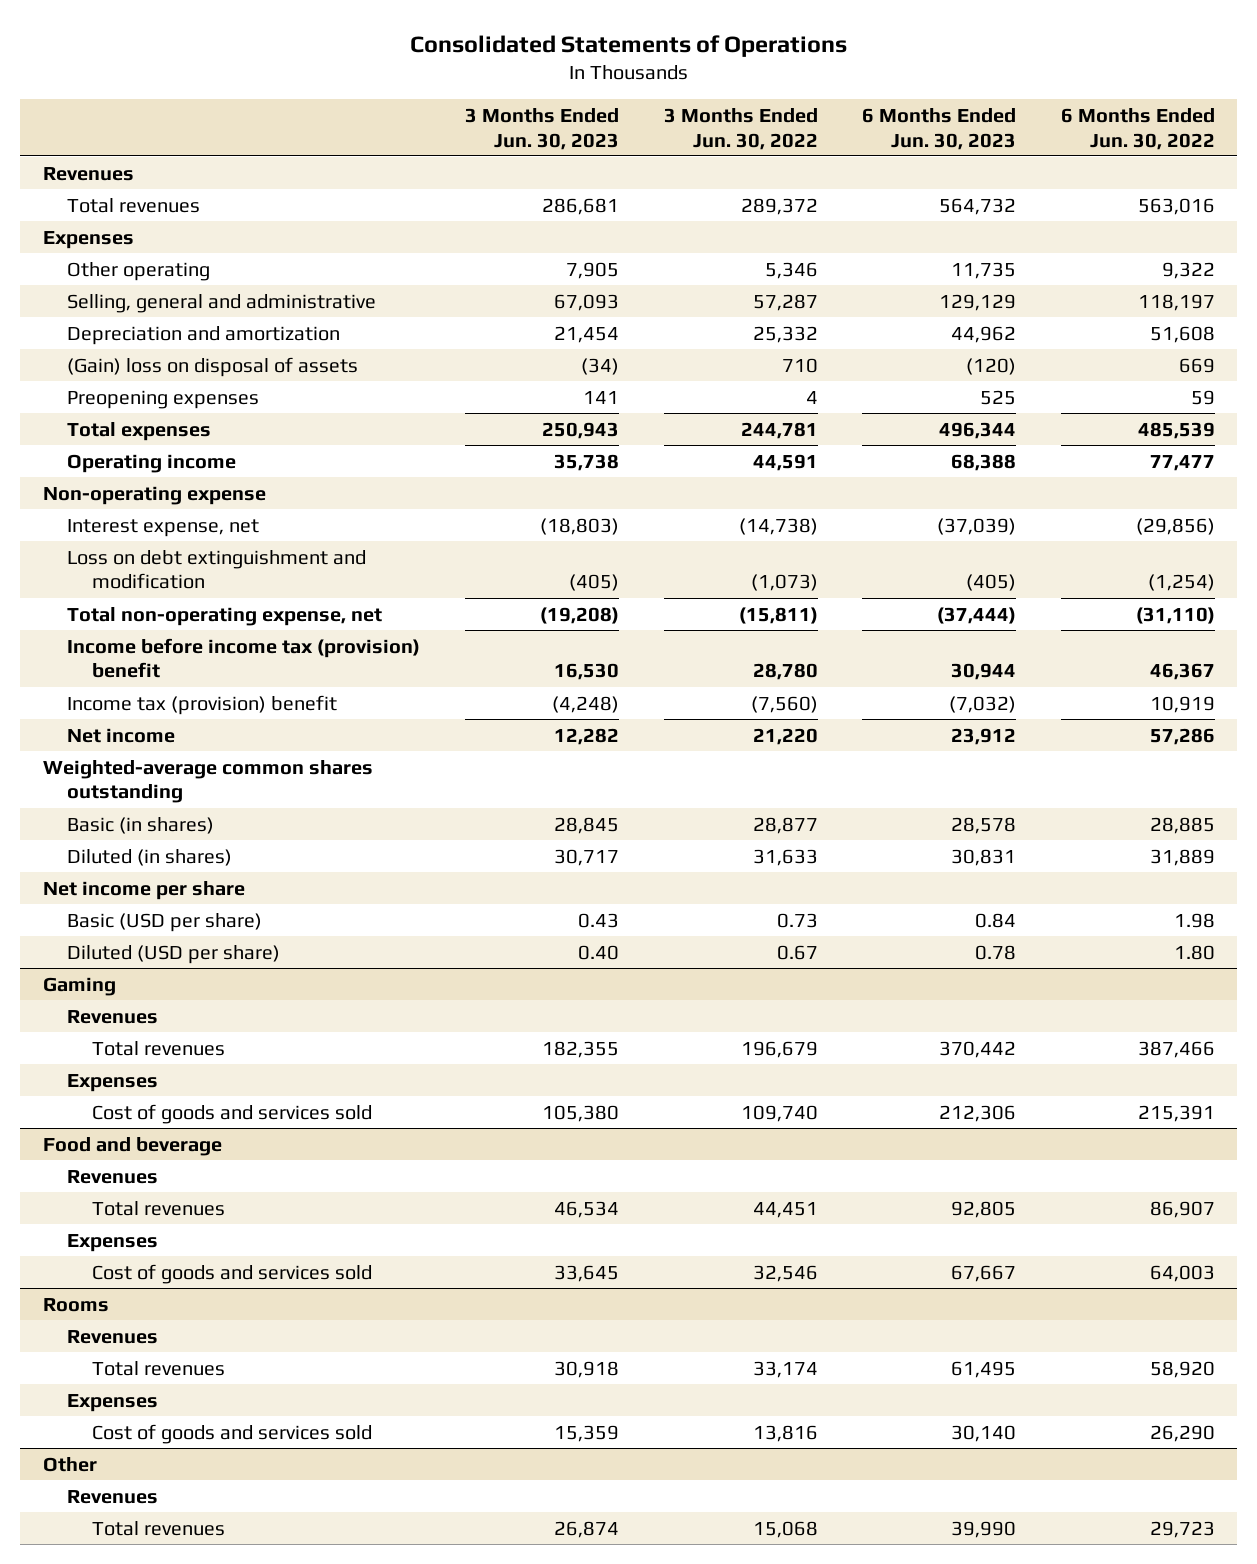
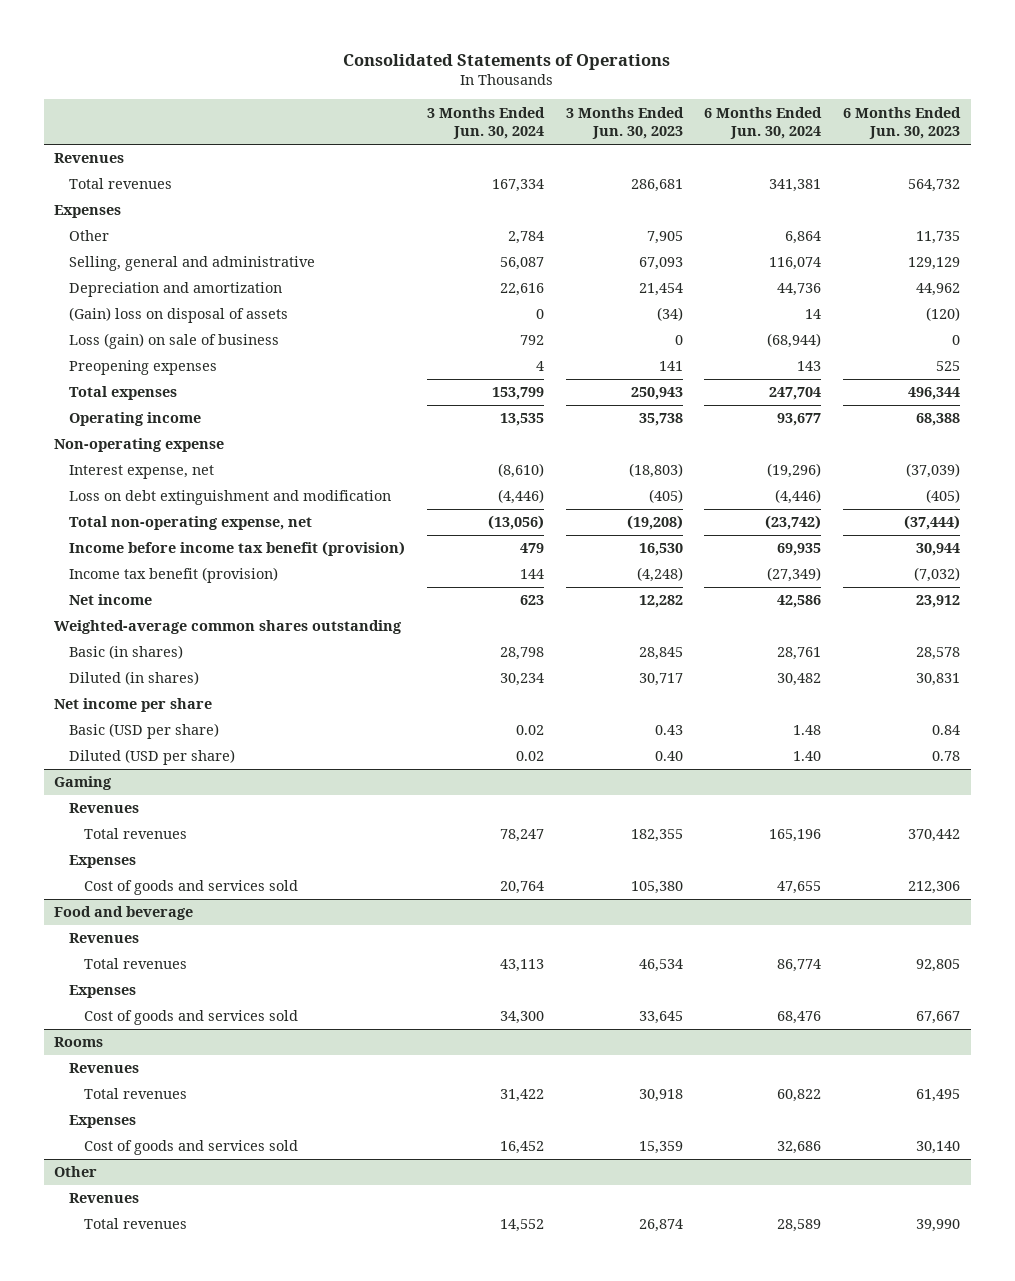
- | 3 Months Ended Jun. 30, 2023 | 3 Months Ended Jun. 30, 2022 | 6 Months Ended Jun. 30, 2023 | 6 Months Ended Jun. 30, 2022
+ | 3 Months Ended Jun. 30, 2024 | 3 Months Ended Jun. 30, 2023 | 6 Months Ended Jun. 30, 2024 | 6 Months Ended Jun. 30, 2023
- Other operating | 7,905 | 5,346 | 11,735 | 9,322
+ Other | 2,784 | 7,905 | 6,864 | 11,735
+ Loss (gain) on sale of business | 792 | 0 | (68,944) | 0
- Income before income tax (provision) benefit | 16,530 | 28,780 | 30,944 | 46,367
- Income tax (provision) benefit | (4,248) | (7,560) | (7,032) | 10,919
+ Income before income tax benefit (provision) | 479 | 16,530 | 69,935 | 30,944
+ Income tax benefit (provision) | 144 | (4,248) | (27,349) | (7,032)

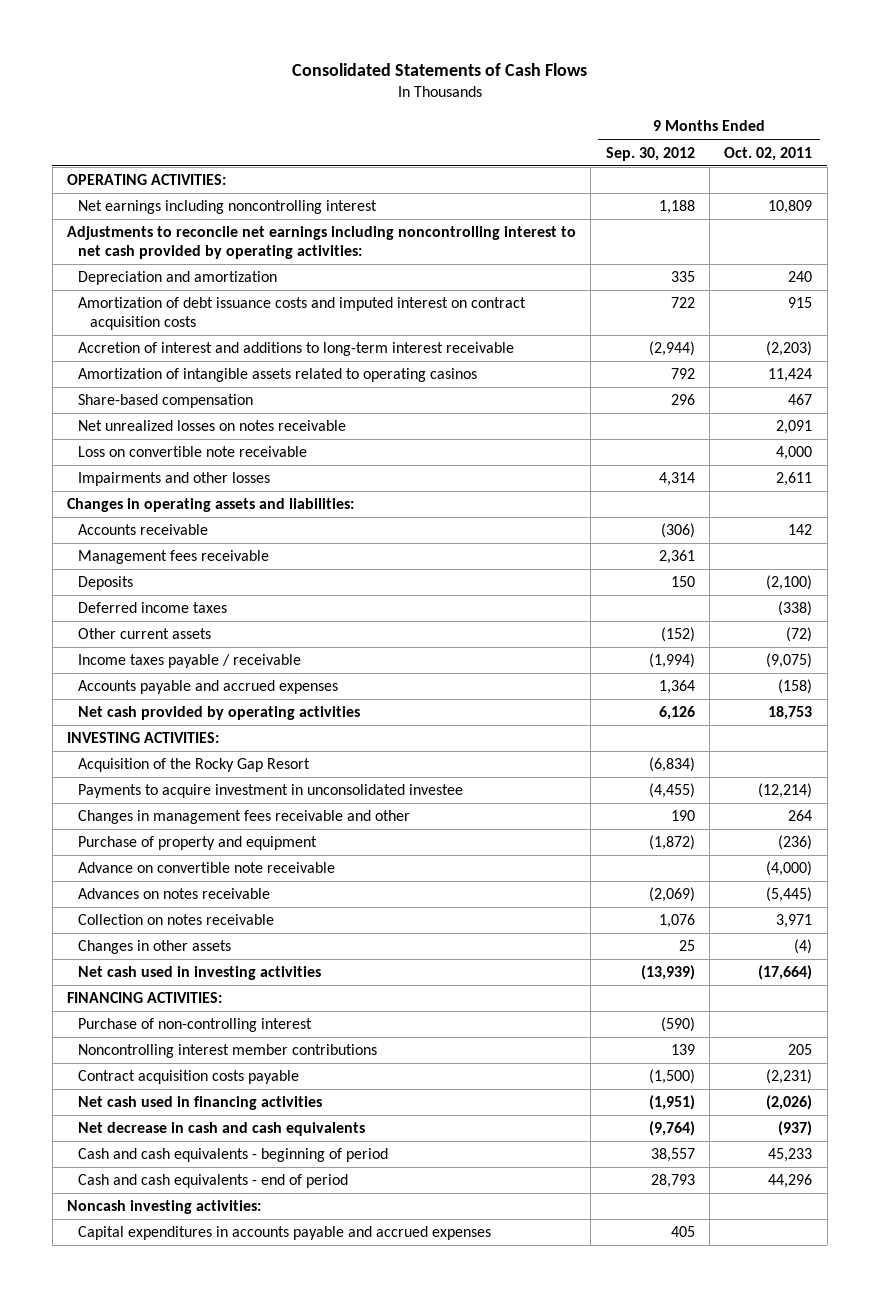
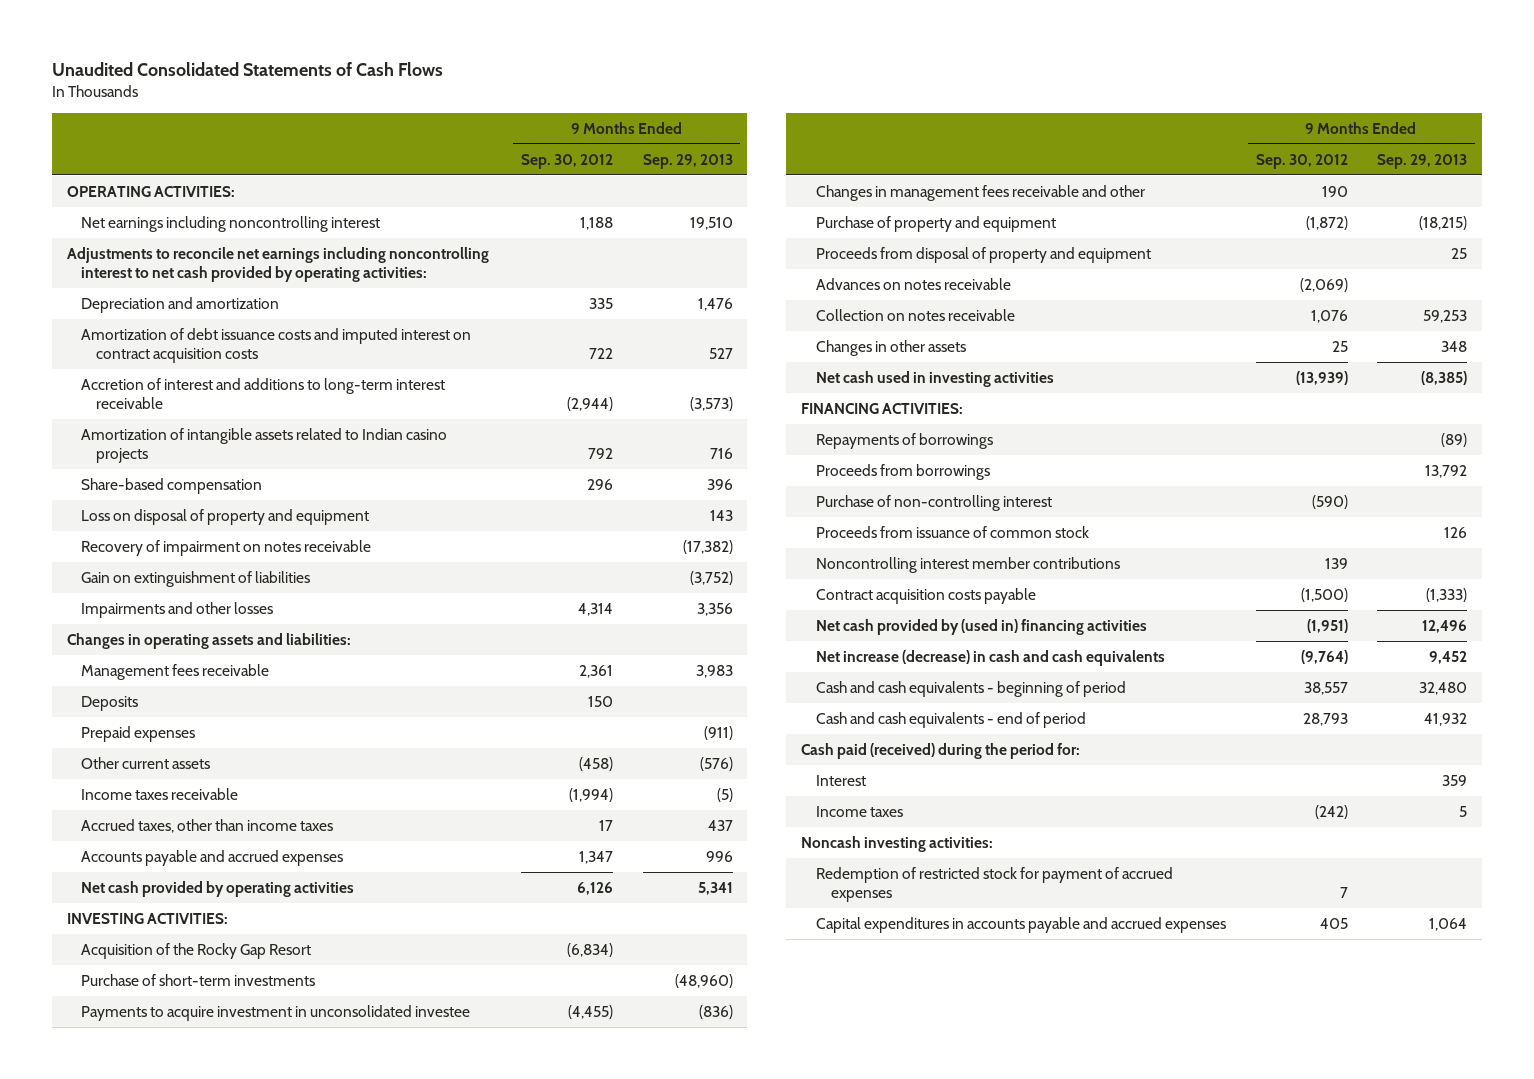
- Consolidated Statements of Cash Flows
+ Unaudited Consolidated Statements of Cash Flows
- | 9 Months Ended Sep. 30, 2012 | 9 Months Ended Oct. 02, 2011
+ | 9 Months Ended Sep. 30, 2012 | 9 Months Ended Sep. 29, 2013
- Amortization of intangible assets related to operating casinos | 792 | 11,424
+ Amortization of intangible assets related to Indian casino projects | 792 | 716
- Net unrealized losses on notes receivable | | 2,091
- Loss on convertible note receivable | | 4,000
+ Loss on disposal of property and equipment | | 143
+ Recovery of impairment on notes receivable | | (17,382)
+ Gain on extinguishment of liabilities | | (3,752)
- Accounts receivable | (306) | 142
- Deferred income taxes | | (338)
- Other current assets | (152) | (72)
- Income taxes payable / receivable | (1,994) | (9,075)
- Accounts payable and accrued expenses | 1,364 | (158)
+ Prepaid expenses | | (911)
+ Other current assets | (458) | (576)
+ Income taxes receivable | (1,994) | (5)
+ Accrued taxes, other than income taxes | 17 | 437
+ Accounts payable and accrued expenses | 1,347 | 996
+ Purchase of short-term investments | | (48,960)
- Advance on convertible note receivable | | (4,000)
+ Proceeds from disposal of property and equipment | | 25
+ Repayments of borrowings | | (89)
+ Proceeds from borrowings | | 13,792
+ Proceeds from issuance of common stock | | 126
- Net cash used in financing activities | (1,951) | (2,026)
- Net decrease in cash and cash equivalents | (9,764) | (937)
+ Net cash provided by (used in) financing activities | (1,951) | 12,496
+ Net increase (decrease) in cash and cash equivalents | (9,764) | 9,452
+ Cash paid (received) during the period for:
+ Interest | | 359
+ Income taxes | (242) | 5
+ Redemption of restricted stock for payment of accrued expenses | 7 |

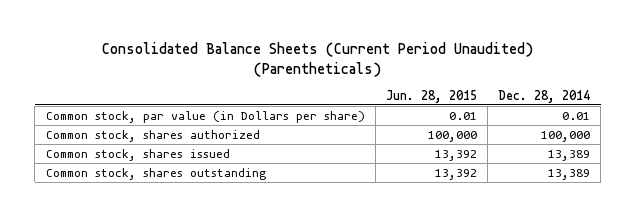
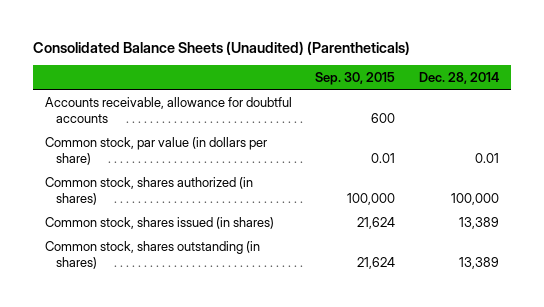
- Consolidated Balance Sheets (Current Period Unaudited) (Parentheticals)
+ Consolidated Balance Sheets (Unaudited) (Parentheticals)
- | Jun. 28, 2015 | Dec. 28, 2014
+ | Sep. 30, 2015 | Dec. 28, 2014
- Common stock, par value (in Dollars per share) | 0.01 | 0.01
- Common stock, shares authorized | 100,000 | 100,000
- Common stock, shares issued | 13,392 | 13,389
- Common stock, shares outstanding | 13,392 | 13,389
+ Accounts receivable, allowance for doubtful accounts | 600 |
+ Common stock, par value (in dollars per share) | 0.01 | 0.01
+ Common stock, shares authorized (in shares) | 100,000 | 100,000
+ Common stock, shares issued (in shares) | 21,624 | 13,389
+ Common stock, shares outstanding (in shares) | 21,624 | 13,389

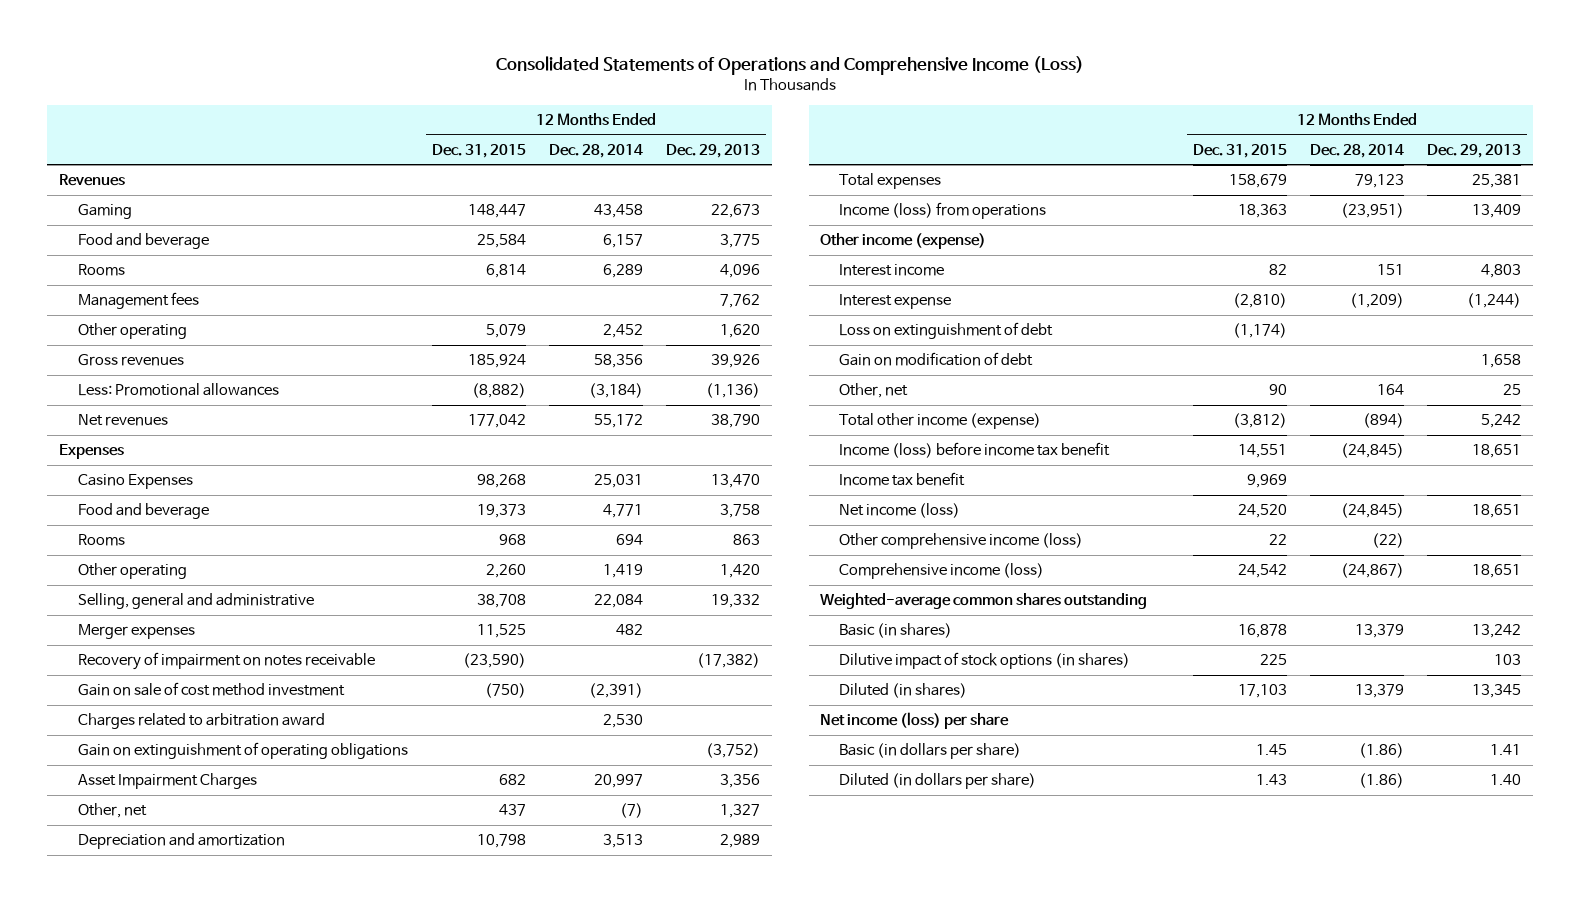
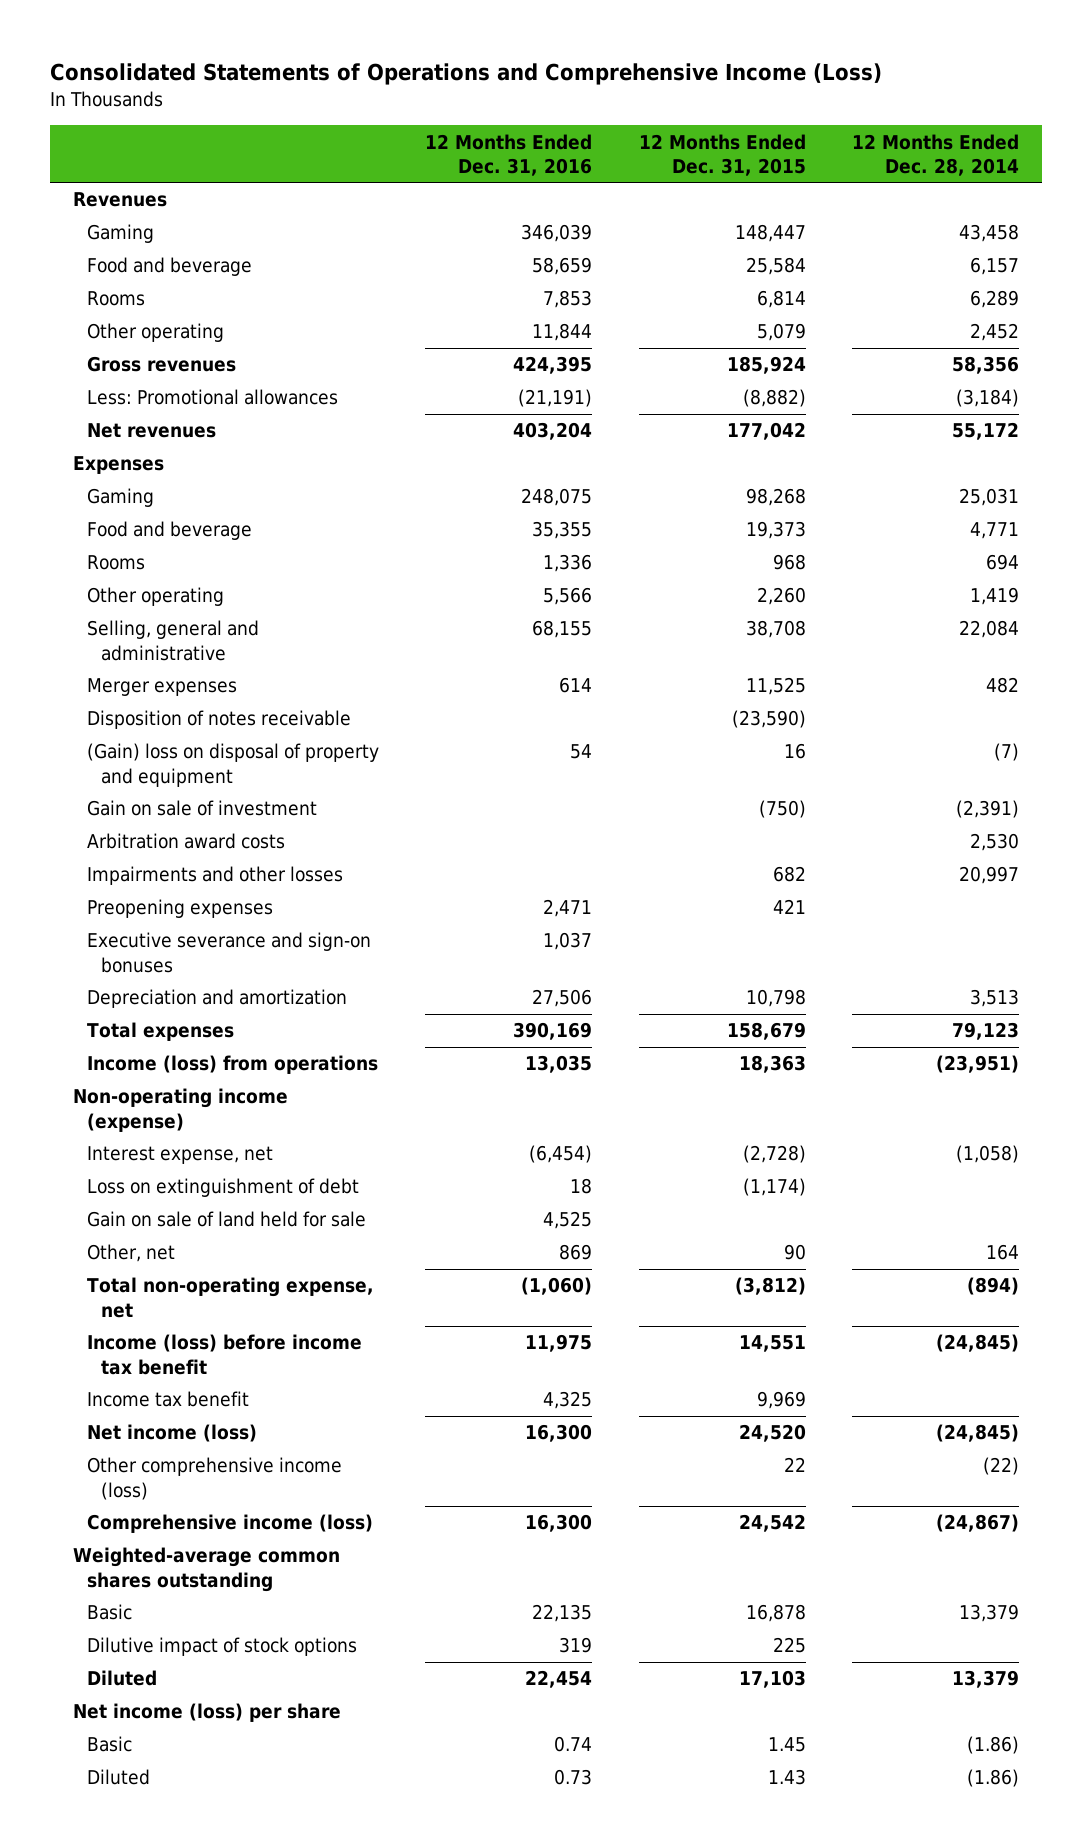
- | 12 Months Ended Dec. 31, 2015 | 12 Months Ended Dec. 28, 2014 | 12 Months Ended Dec. 29, 2013
+ | 12 Months Ended Dec. 31, 2016 | 12 Months Ended Dec. 31, 2015 | 12 Months Ended Dec. 28, 2014
- Management fees | | | 7,762
- Casino Expenses | 98,268 | 25,031 | 13,470
+ Gaming | 248,075 | 98,268 | 25,031
- Recovery of impairment on notes receivable | (23,590) | | (17,382)
- Gain on sale of cost method investment | (750) | (2,391) |
- Charges related to arbitration award | | 2,530 |
- Gain on extinguishment of operating obligations | | | (3,752)
- Asset Impairment Charges | 682 | 20,997 | 3,356
- Other, net | 437 | (7) | 1,327
+ Disposition of notes receivable | | (23,590) |
+ (Gain) loss on disposal of property and equipment | 54 | 16 | (7)
+ Gain on sale of investment | | (750) | (2,391)
+ Arbitration award costs | | | 2,530
+ Impairments and other losses | | 682 | 20,997
+ Preopening expenses | 2,471 | 421 |
+ Executive severance and sign-on bonuses | 1,037 | |
- Other income (expense)
- Interest income | 82 | 151 | 4,803
- Interest expense | (2,810) | (1,209) | (1,244)
+ Non-operating income (expense)
+ Interest expense, net | (6,454) | (2,728) | (1,058)
- Gain on modification of debt | | | 1,658
+ Gain on sale of land held for sale | 4,525 | |
- Total other income (expense) | (3,812) | (894) | 5,242
+ Total non-operating expense, net | (1,060) | (3,812) | (894)
- Basic (in shares) | 16,878 | 13,379 | 13,242
- Dilutive impact of stock options (in shares) | 225 | | 103
- Diluted (in shares) | 17,103 | 13,379 | 13,345
+ Basic | 22,135 | 16,878 | 13,379
+ Dilutive impact of stock options | 319 | 225 |
+ Diluted | 22,454 | 17,103 | 13,379
- Basic (in dollars per share) | 1.45 | (1.86) | 1.41
- Diluted (in dollars per share) | 1.43 | (1.86) | 1.40
+ Basic | 0.74 | 1.45 | (1.86)
+ Diluted | 0.73 | 1.43 | (1.86)

